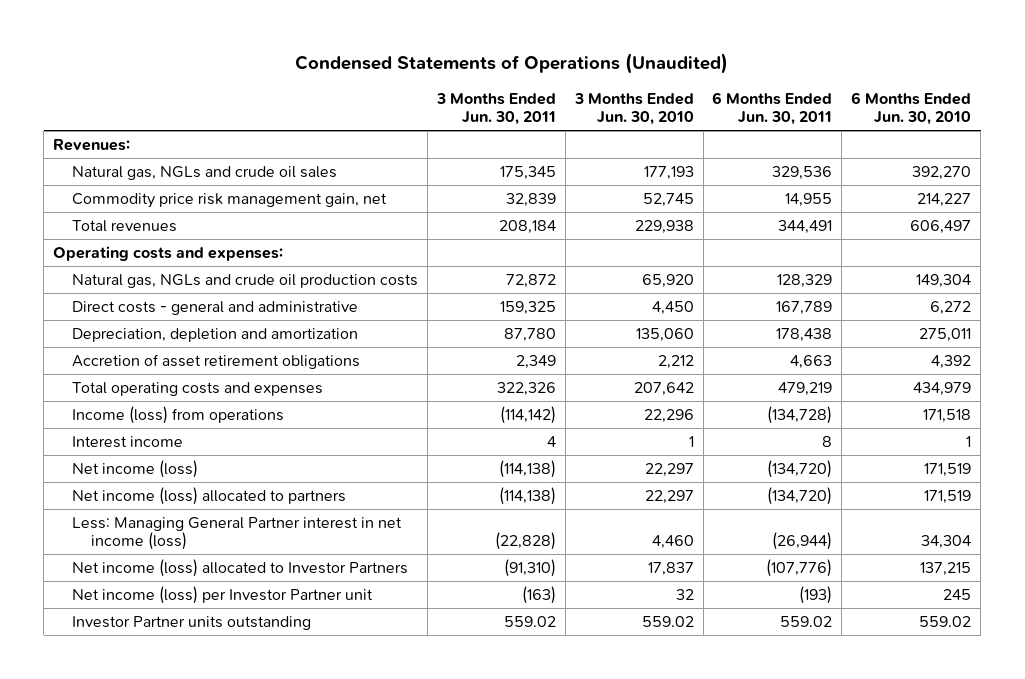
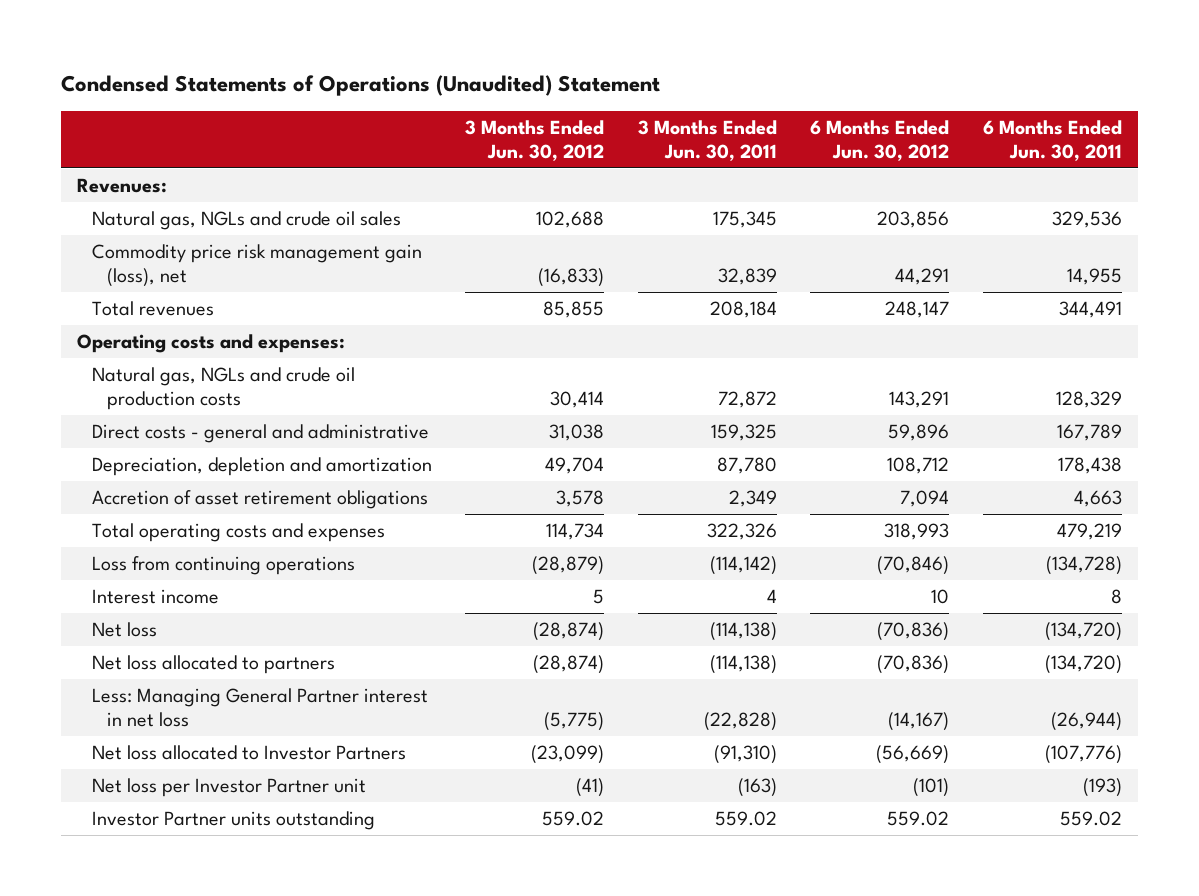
- Condensed Statements of Operations (Unaudited)
+ Condensed Statements of Operations (Unaudited) Statement
- | 3 Months Ended Jun. 30, 2011 | 3 Months Ended Jun. 30, 2010 | 6 Months Ended Jun. 30, 2011 | 6 Months Ended Jun. 30, 2010
+ | 3 Months Ended Jun. 30, 2012 | 3 Months Ended Jun. 30, 2011 | 6 Months Ended Jun. 30, 2012 | 6 Months Ended Jun. 30, 2011
- Commodity price risk management gain, net | 32,839 | 52,745 | 14,955 | 214,227
+ Commodity price risk management gain (loss), net | (16,833) | 32,839 | 44,291 | 14,955
- Income (loss) from operations | (114,142) | 22,296 | (134,728) | 171,518
+ Loss from continuing operations | (28,879) | (114,142) | (70,846) | (134,728)
- Net income (loss) | (114,138) | 22,297 | (134,720) | 171,519
- Net income (loss) allocated to partners | (114,138) | 22,297 | (134,720) | 171,519
- Less: Managing General Partner interest in net income (loss) | (22,828) | 4,460 | (26,944) | 34,304
- Net income (loss) allocated to Investor Partners | (91,310) | 17,837 | (107,776) | 137,215
- Net income (loss) per Investor Partner unit | (163) | 32 | (193) | 245
+ Net loss | (28,874) | (114,138) | (70,836) | (134,720)
+ Net loss allocated to partners | (28,874) | (114,138) | (70,836) | (134,720)
+ Less: Managing General Partner interest in net loss | (5,775) | (22,828) | (14,167) | (26,944)
+ Net loss allocated to Investor Partners | (23,099) | (91,310) | (56,669) | (107,776)
+ Net loss per Investor Partner unit | (41) | (163) | (101) | (193)

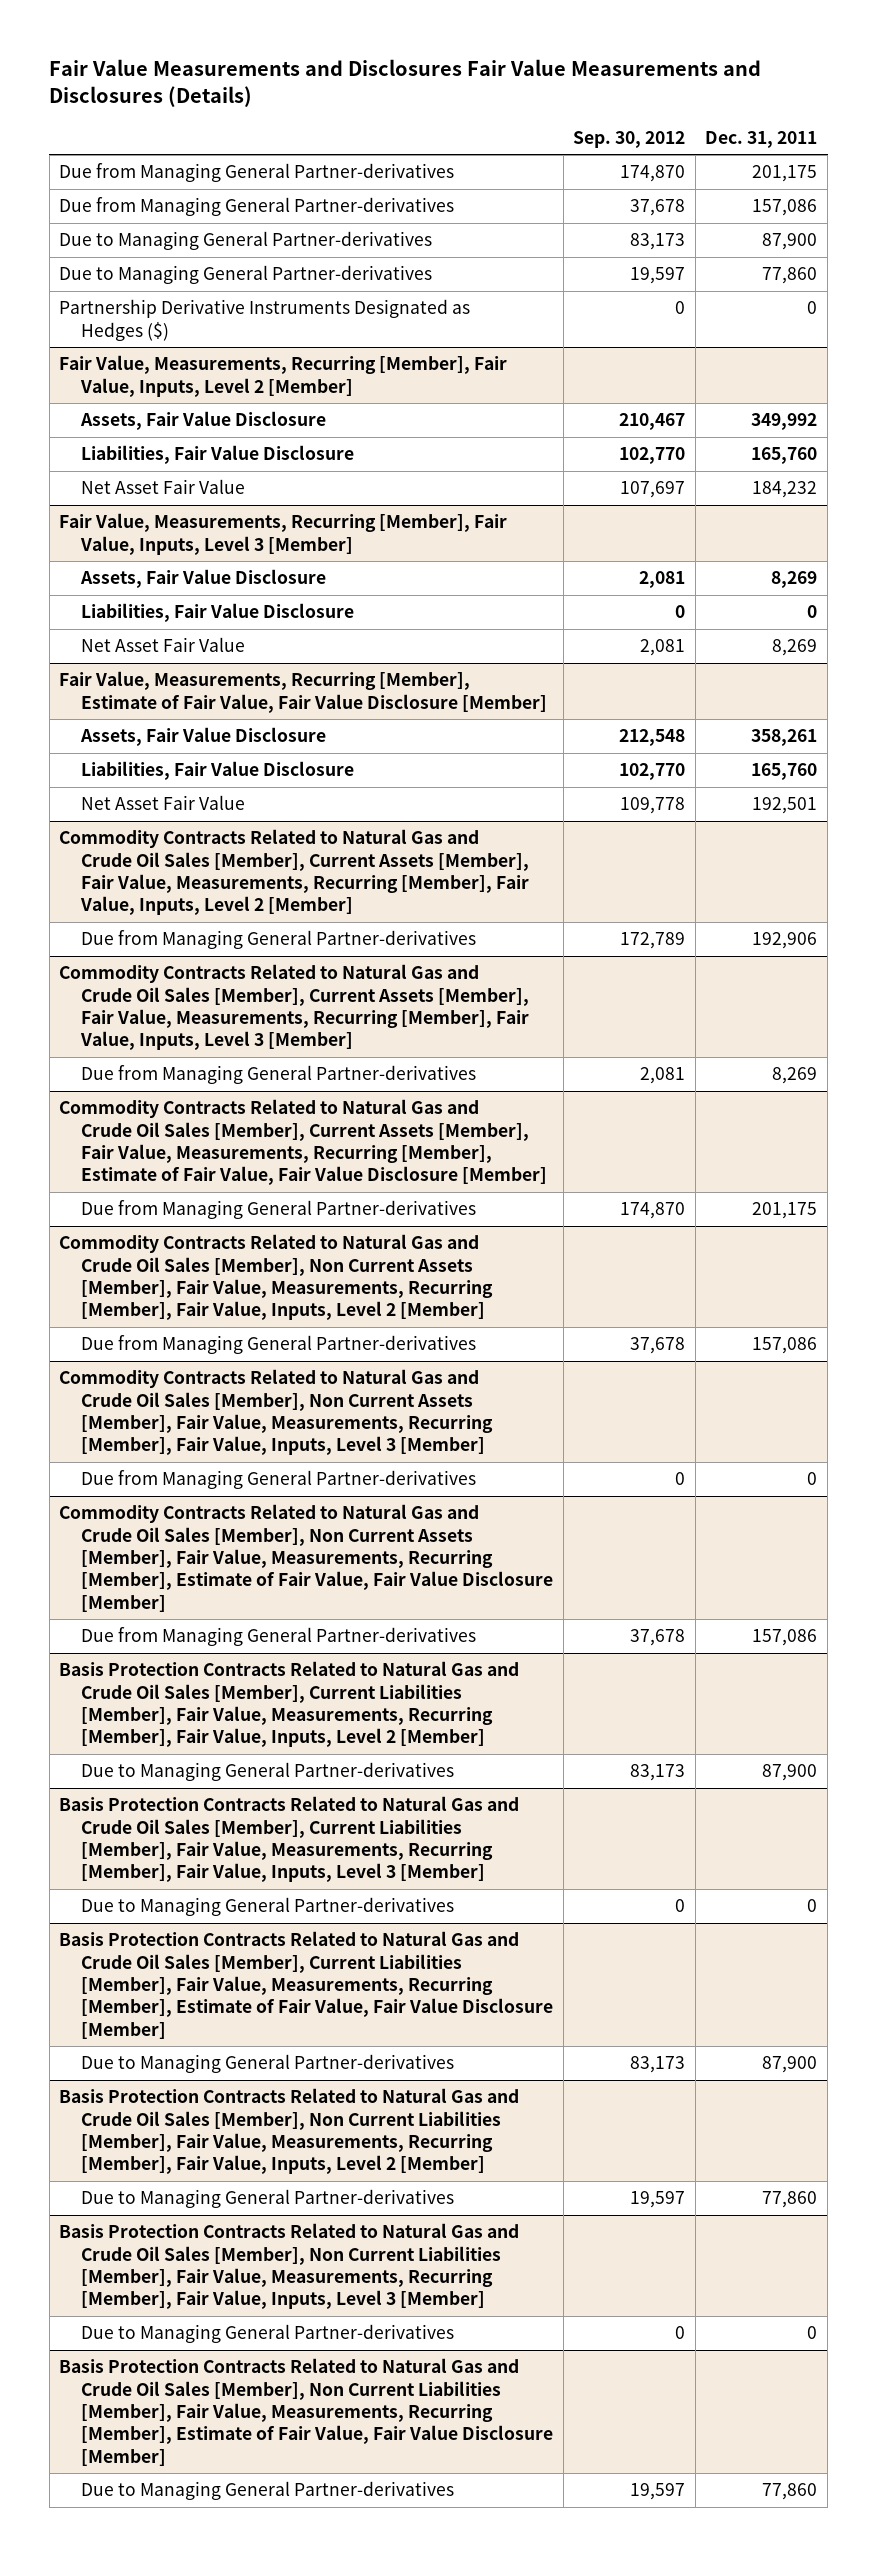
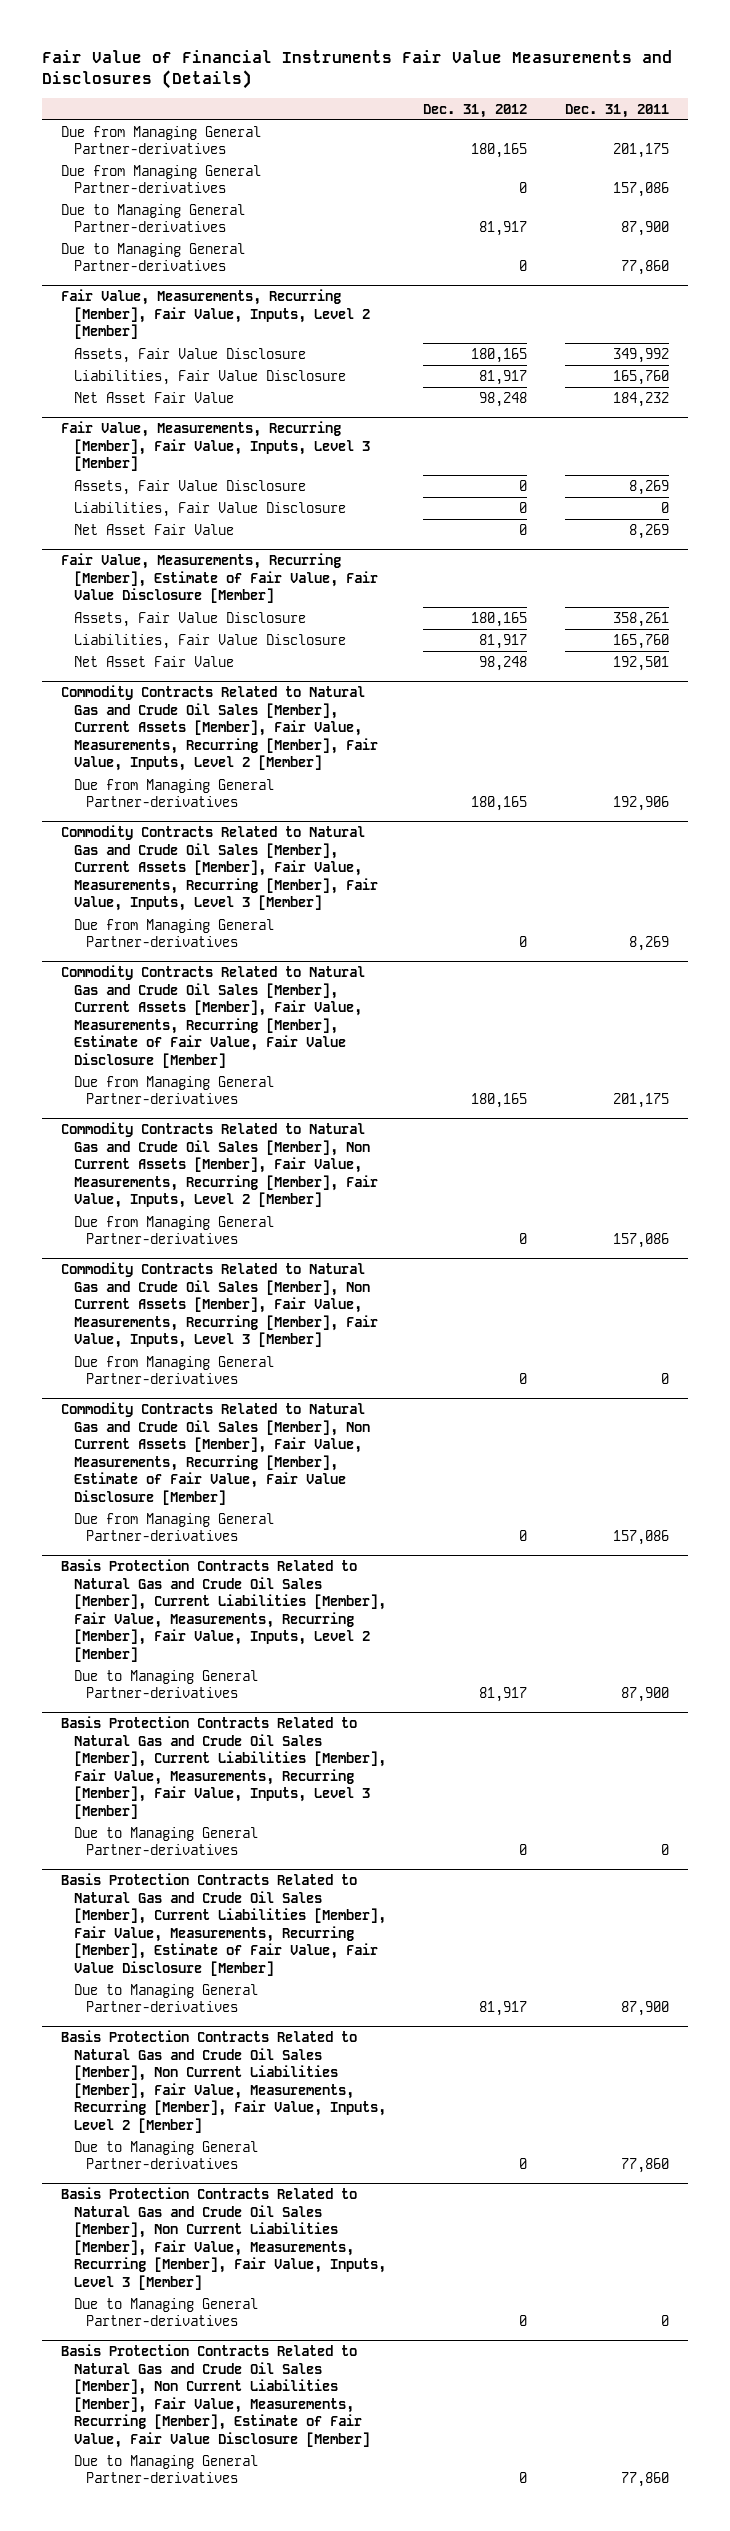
- Fair Value Measurements and Disclosures Fair Value Measurements and Disclosures (Details)
+ Fair Value of Financial Instruments Fair Value Measurements and Disclosures (Details)
- | Sep. 30, 2012 | Dec. 31, 2011
+ | Dec. 31, 2012 | Dec. 31, 2011
- Partnership Derivative Instruments Designated as Hedges ($) | 0 | 0

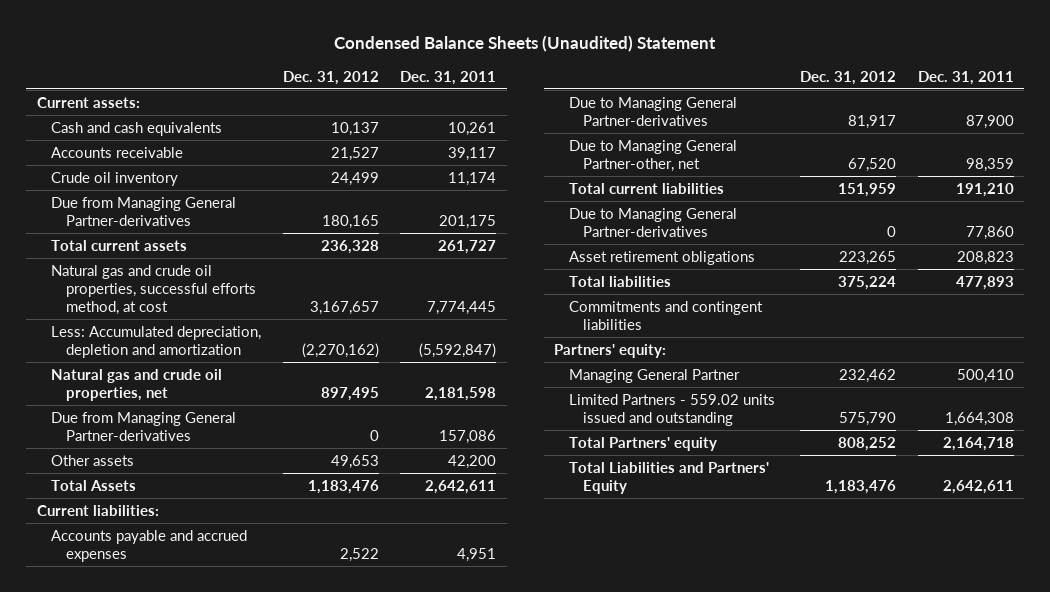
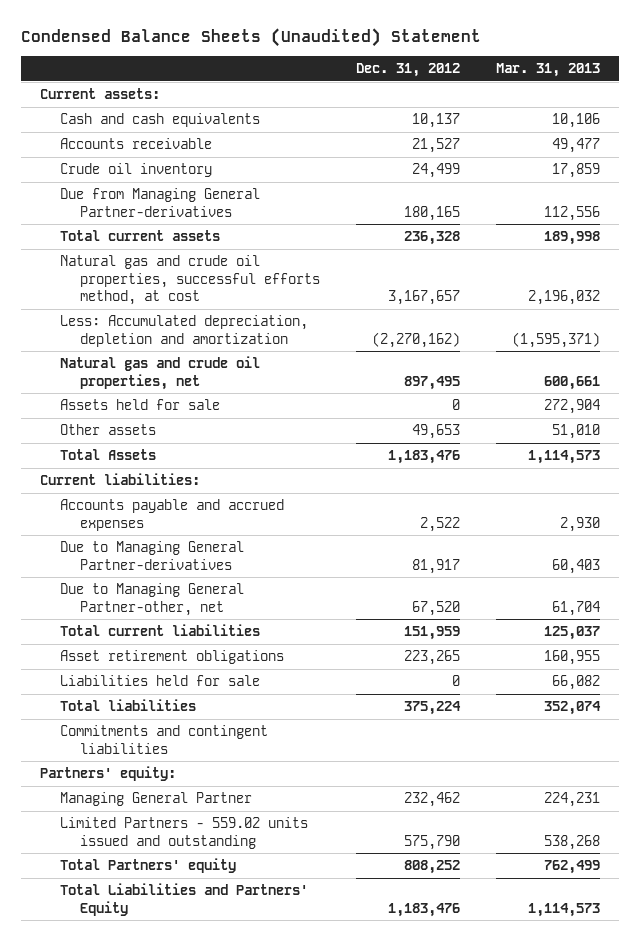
- | Dec. 31, 2012 | Dec. 31, 2011
+ | Dec. 31, 2012 | Mar. 31, 2013
- Due from Managing General Partner-derivatives | 0 | 157,086
+ Assets held for sale | 0 | 272,904
- Due to Managing General Partner-derivatives | 0 | 77,860
+ Liabilities held for sale | 0 | 66,082

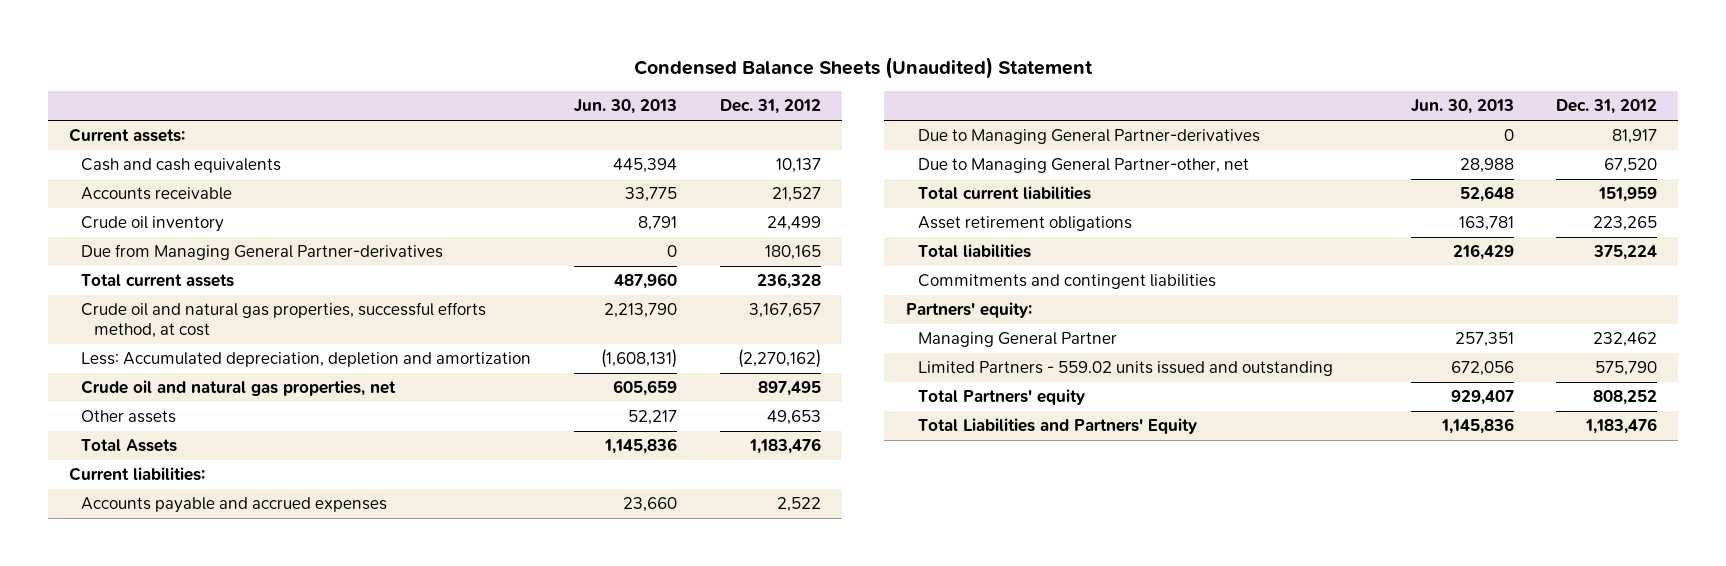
- | Dec. 31, 2012 | Mar. 31, 2013
+ | Jun. 30, 2013 | Dec. 31, 2012
- Natural gas and crude oil properties, successful efforts method, at cost | 3,167,657 | 2,196,032
+ Crude oil and natural gas properties, successful efforts method, at cost | 2,213,790 | 3,167,657
- Natural gas and crude oil properties, net | 897,495 | 600,661
- Assets held for sale | 0 | 272,904
+ Crude oil and natural gas properties, net | 605,659 | 897,495
- Liabilities held for sale | 0 | 66,082

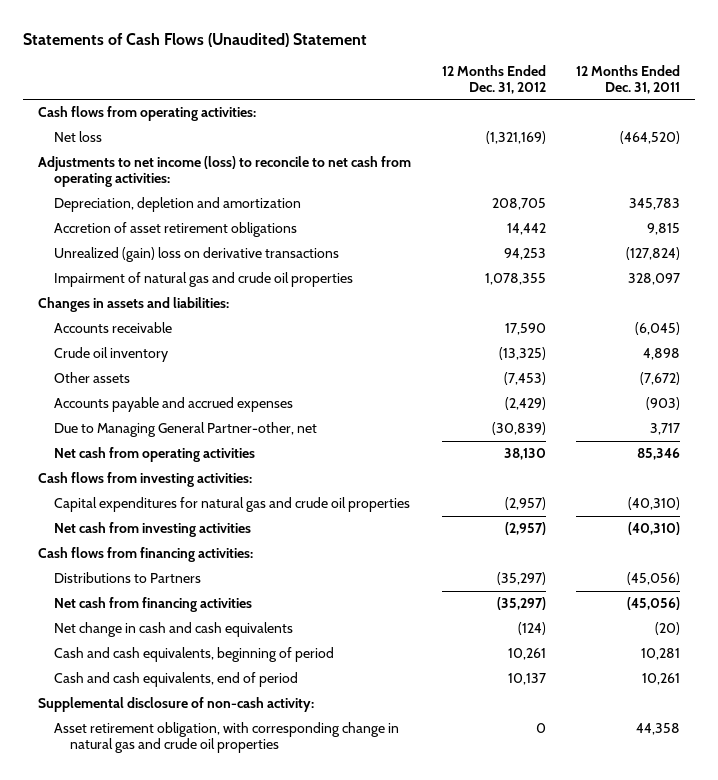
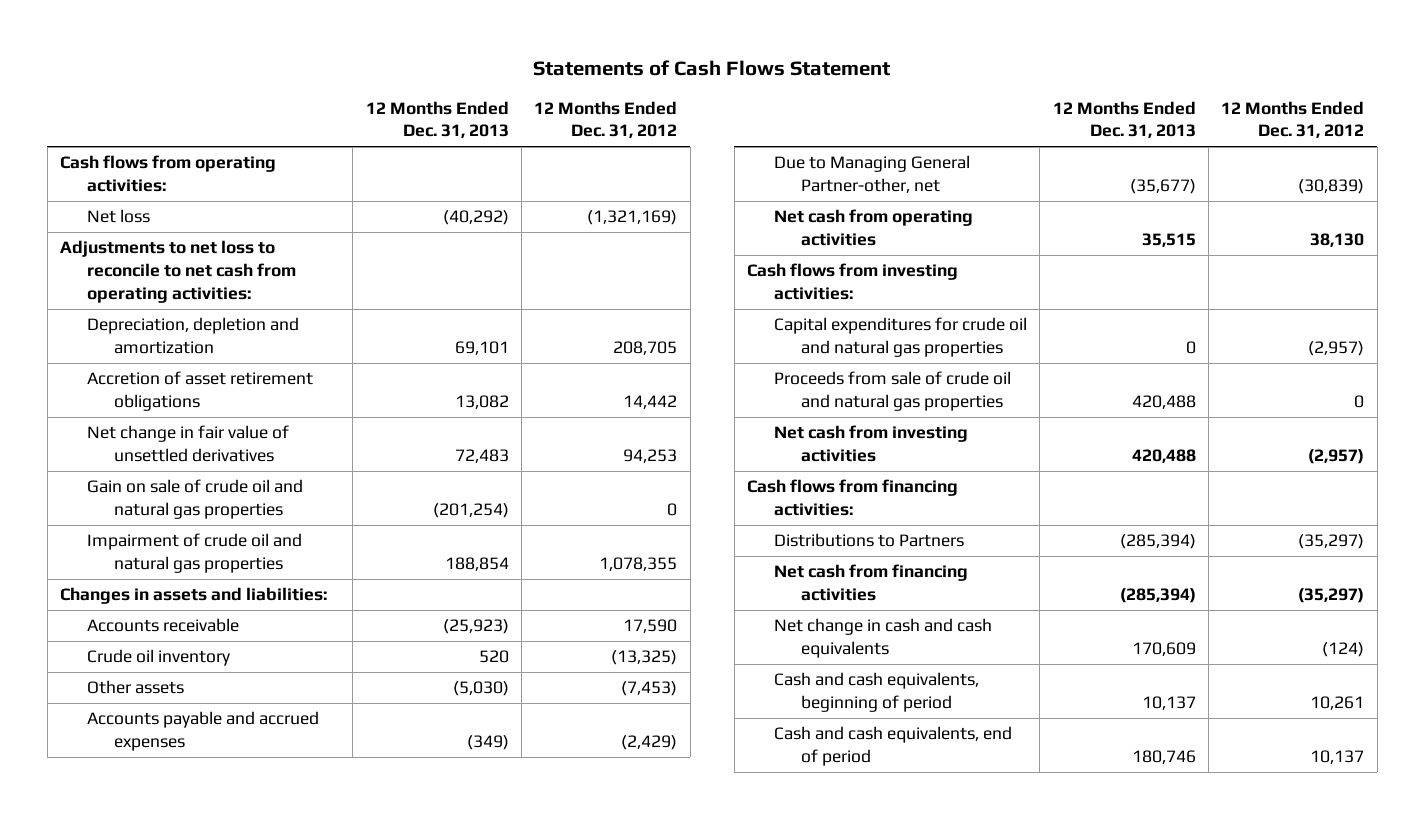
- Statements of Cash Flows (Unaudited) Statement
+ Statements of Cash Flows Statement
- | 12 Months Ended Dec. 31, 2012 | 12 Months Ended Dec. 31, 2011
+ | 12 Months Ended Dec. 31, 2013 | 12 Months Ended Dec. 31, 2012
- Adjustments to net income (loss) to reconcile to net cash from operating activities:
+ Adjustments to net loss to reconcile to net cash from operating activities:
- Unrealized (gain) loss on derivative transactions | 94,253 | (127,824)
- Impairment of natural gas and crude oil properties | 1,078,355 | 328,097
+ Net change in fair value of unsettled derivatives | 72,483 | 94,253
+ Gain on sale of crude oil and natural gas properties | (201,254) | 0
+ Impairment of crude oil and natural gas properties | 188,854 | 1,078,355
- Capital expenditures for natural gas and crude oil properties | (2,957) | (40,310)
+ Capital expenditures for crude oil and natural gas properties | 0 | (2,957)
+ Proceeds from sale of crude oil and natural gas properties | 420,488 | 0
- Supplemental disclosure of non-cash activity:
- Asset retirement obligation, with corresponding change in natural gas and crude oil properties | 0 | 44,358

